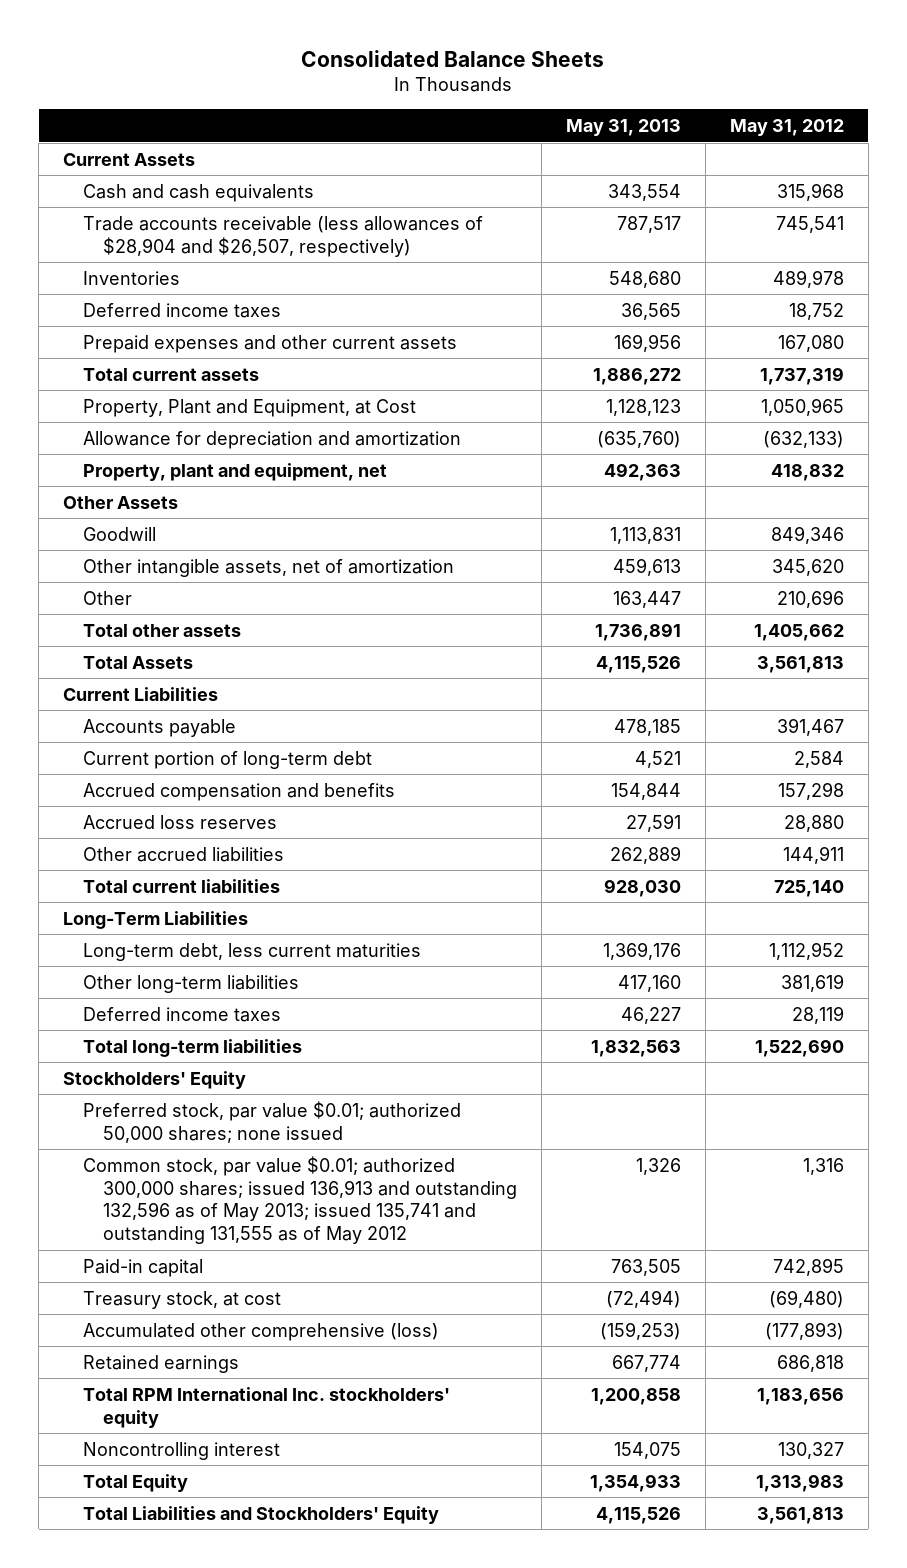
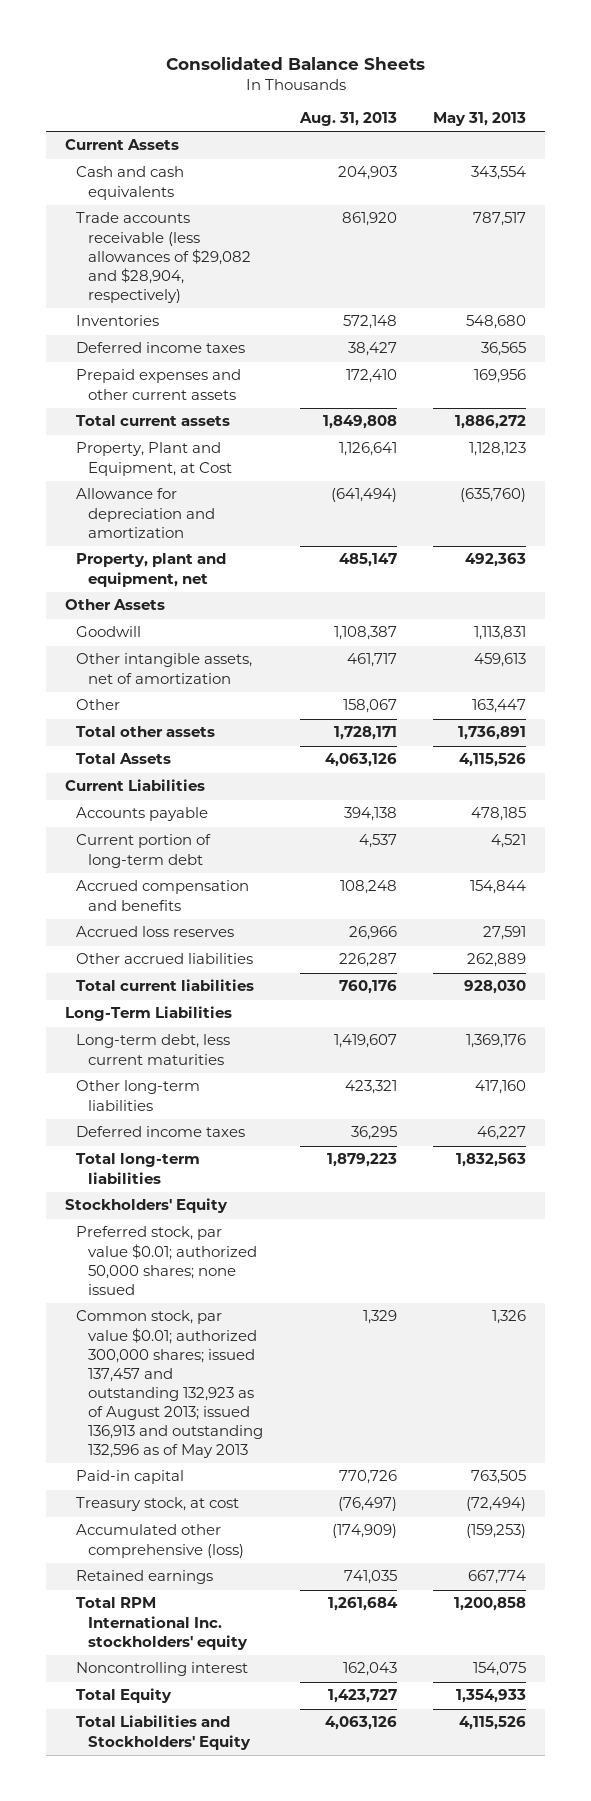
- | May 31, 2013 | May 31, 2012
+ | Aug. 31, 2013 | May 31, 2013
- Trade accounts receivable (less allowances of $28,904 and $26,507, respectively) | 787,517 | 745,541
+ Trade accounts receivable (less allowances of $29,082 and $28,904, respectively) | 861,920 | 787,517
- Common stock, par value $0.01; authorized 300,000 shares; issued 136,913 and outstanding 132,596 as of May 2013; issued 135,741 and outstanding 131,555 as of May 2012 | 1,326 | 1,316
+ Common stock, par value $0.01; authorized 300,000 shares; issued 137,457 and outstanding 132,923 as of August 2013; issued 136,913 and outstanding 132,596 as of May 2013 | 1,329 | 1,326

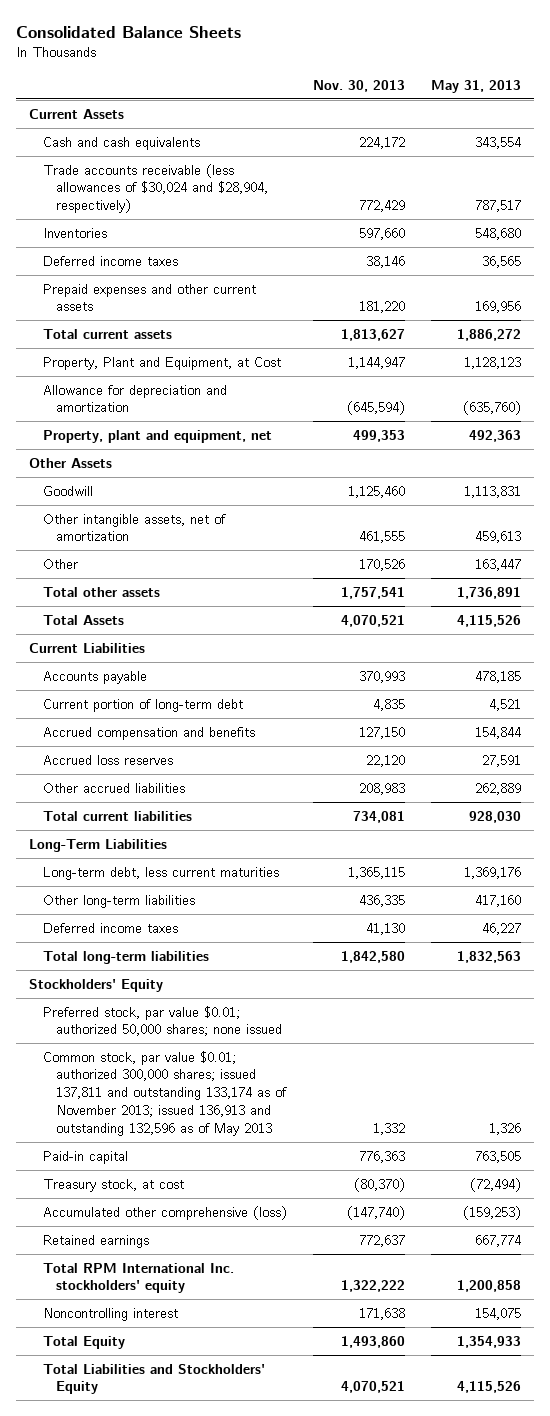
- | Aug. 31, 2013 | May 31, 2013
+ | Nov. 30, 2013 | May 31, 2013
- Trade accounts receivable (less allowances of $29,082 and $28,904, respectively) | 861,920 | 787,517
+ Trade accounts receivable (less allowances of $30,024 and $28,904, respectively) | 772,429 | 787,517
- Common stock, par value $0.01; authorized 300,000 shares; issued 137,457 and outstanding 132,923 as of August 2013; issued 136,913 and outstanding 132,596 as of May 2013 | 1,329 | 1,326
+ Common stock, par value $0.01; authorized 300,000 shares; issued 137,811 and outstanding 133,174 as of November 2013; issued 136,913 and outstanding 132,596 as of May 2013 | 1,332 | 1,326

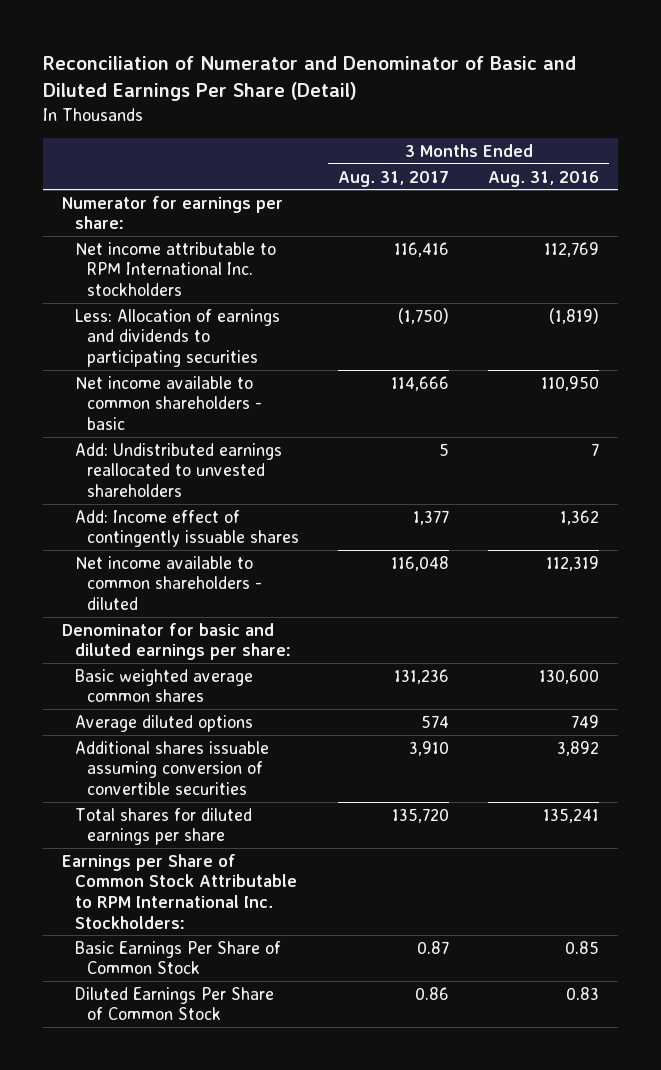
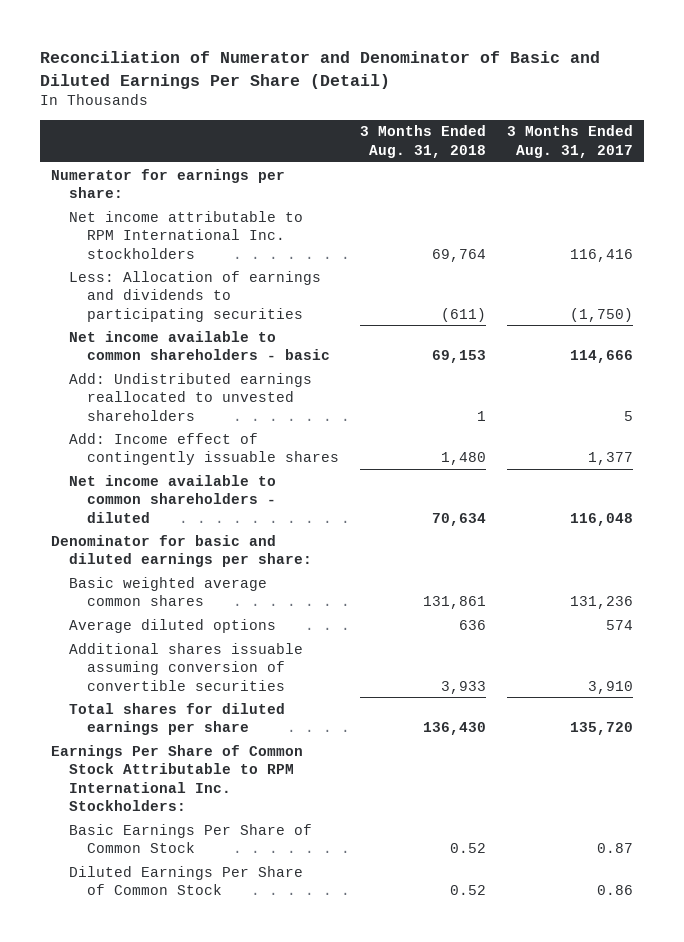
- | 3 Months Ended Aug. 31, 2017 | 3 Months Ended Aug. 31, 2016
+ | 3 Months Ended Aug. 31, 2018 | 3 Months Ended Aug. 31, 2017
- Earnings per Share of Common Stock Attributable to RPM International Inc. Stockholders:
+ Earnings Per Share of Common Stock Attributable to RPM International Inc. Stockholders:

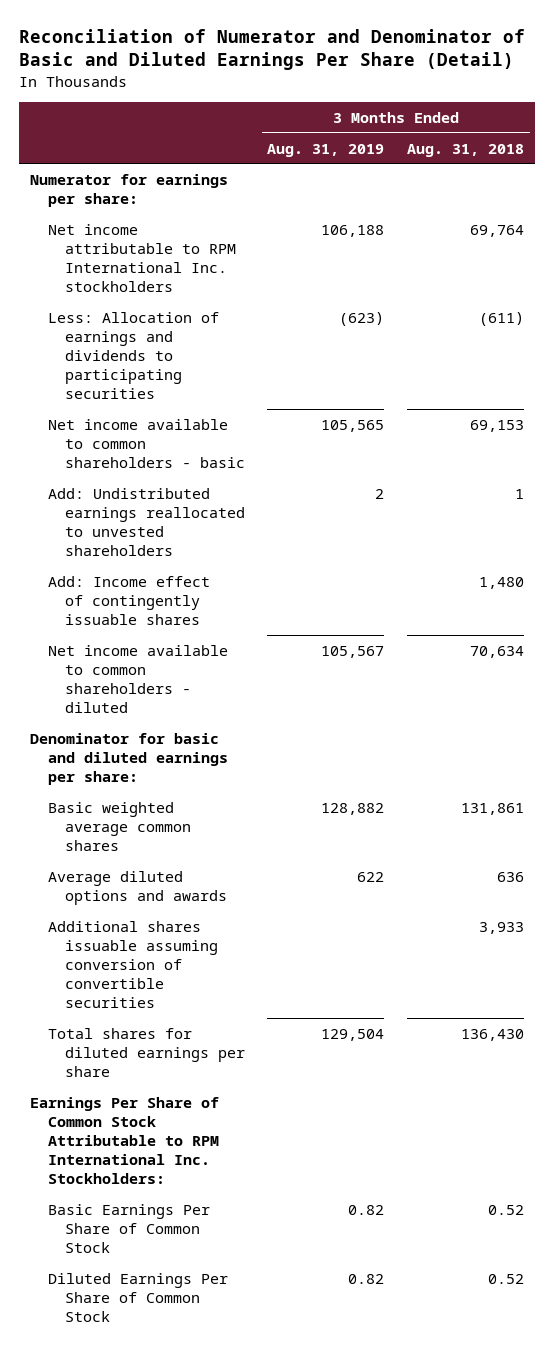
- | 3 Months Ended Aug. 31, 2018 | 3 Months Ended Aug. 31, 2017
+ | 3 Months Ended Aug. 31, 2019 | 3 Months Ended Aug. 31, 2018
- Average diluted options | 636 | 574
+ Average diluted options and awards | 622 | 636

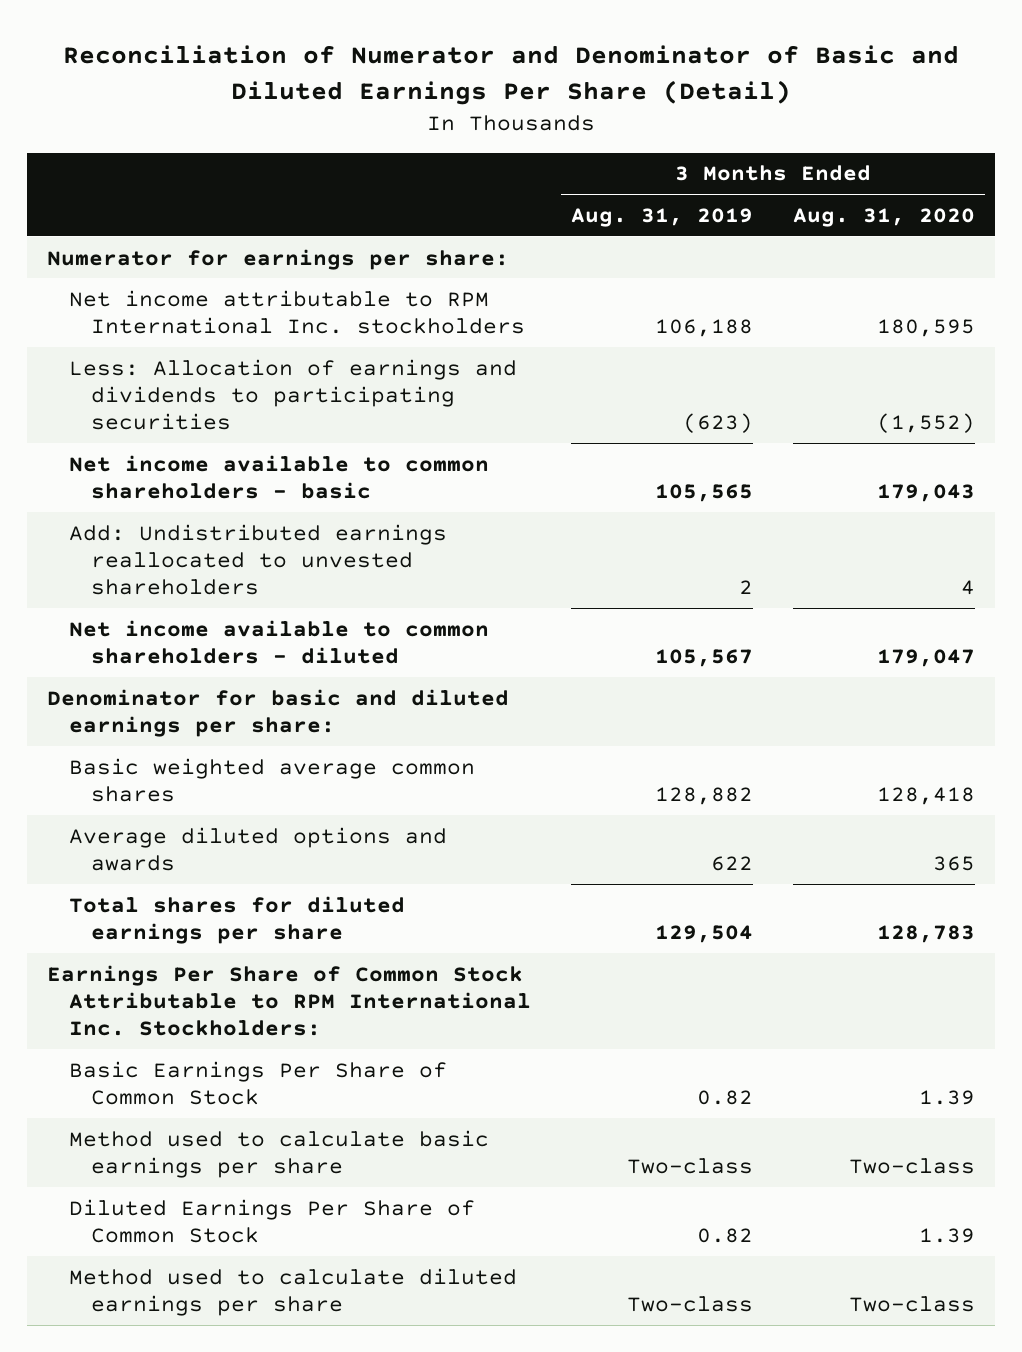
- | 3 Months Ended Aug. 31, 2019 | 3 Months Ended Aug. 31, 2018
+ | 3 Months Ended Aug. 31, 2019 | 3 Months Ended Aug. 31, 2020
- Add: Income effect of contingently issuable shares | | 1,480
- Additional shares issuable assuming conversion of convertible securities | | 3,933
+ Method used to calculate basic earnings per share | Two-class | Two-class
+ Method used to calculate diluted earnings per share | Two-class | Two-class

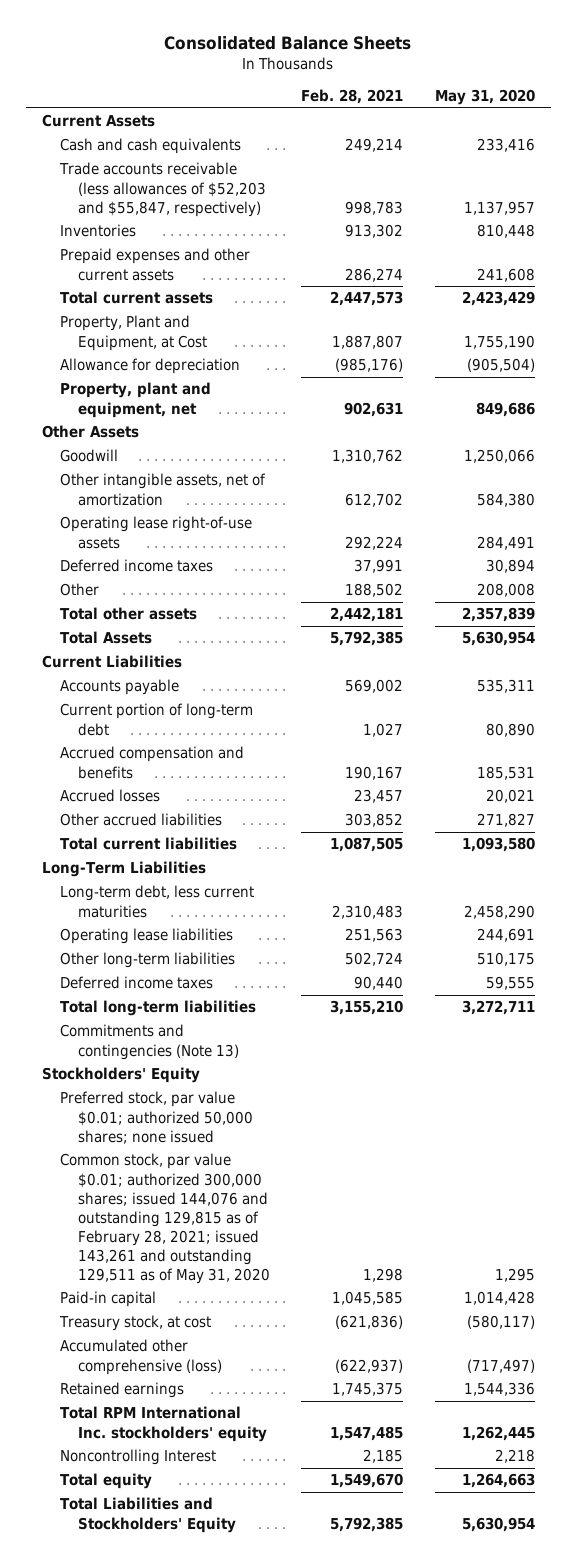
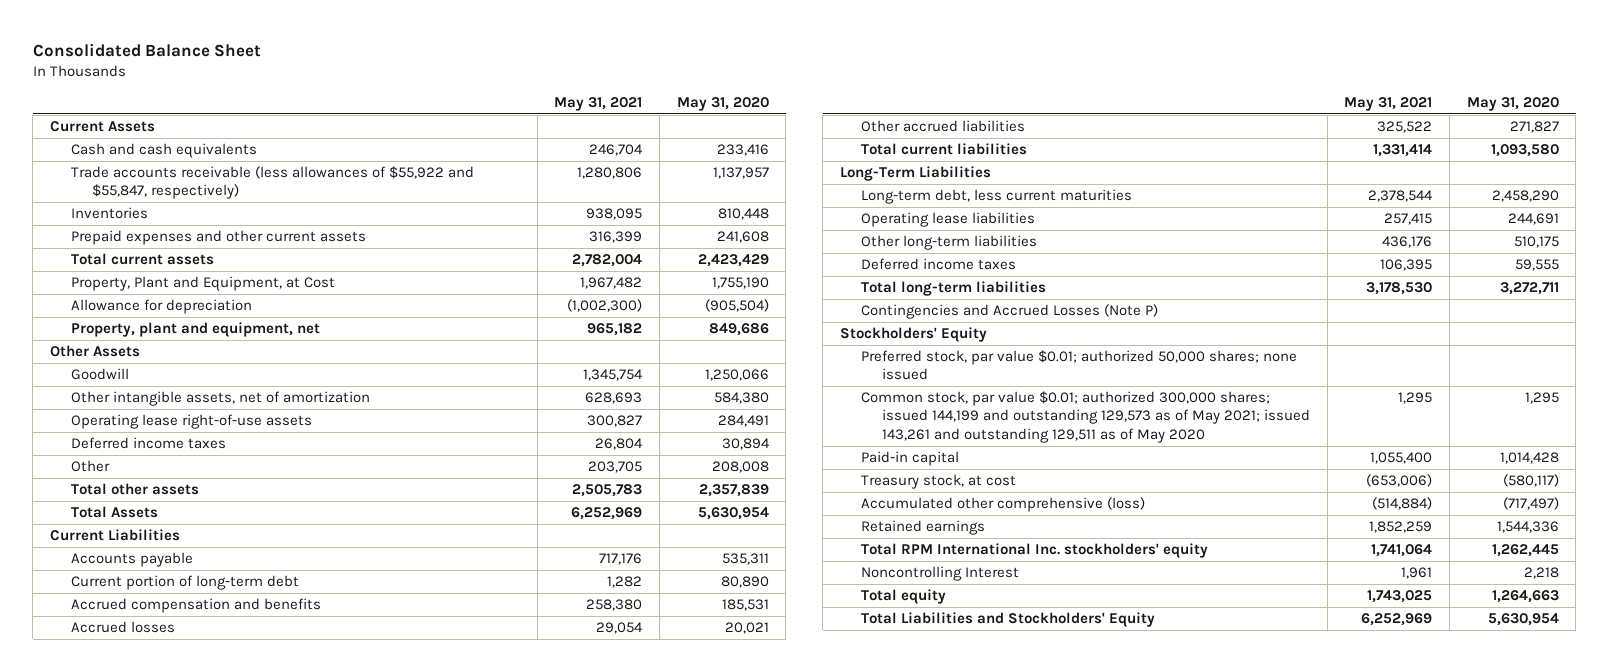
- Consolidated Balance Sheets
+ Consolidated Balance Sheet
- | Feb. 28, 2021 | May 31, 2020
+ | May 31, 2021 | May 31, 2020
- Trade accounts receivable (less allowances of $52,203 and $55,847, respectively) | 998,783 | 1,137,957
+ Trade accounts receivable (less allowances of $55,922 and $55,847, respectively) | 1,280,806 | 1,137,957
- Commitments and contingencies (Note 13)
+ Contingencies and Accrued Losses (Note P)
- Common stock, par value $0.01; authorized 300,000 shares; issued 144,076 and outstanding 129,815 as of February 28, 2021; issued 143,261 and outstanding 129,511 as of May 31, 2020 | 1,298 | 1,295
+ Common stock, par value $0.01; authorized 300,000 shares; issued 144,199 and outstanding 129,573 as of May 2021; issued 143,261 and outstanding 129,511 as of May 2020 | 1,295 | 1,295

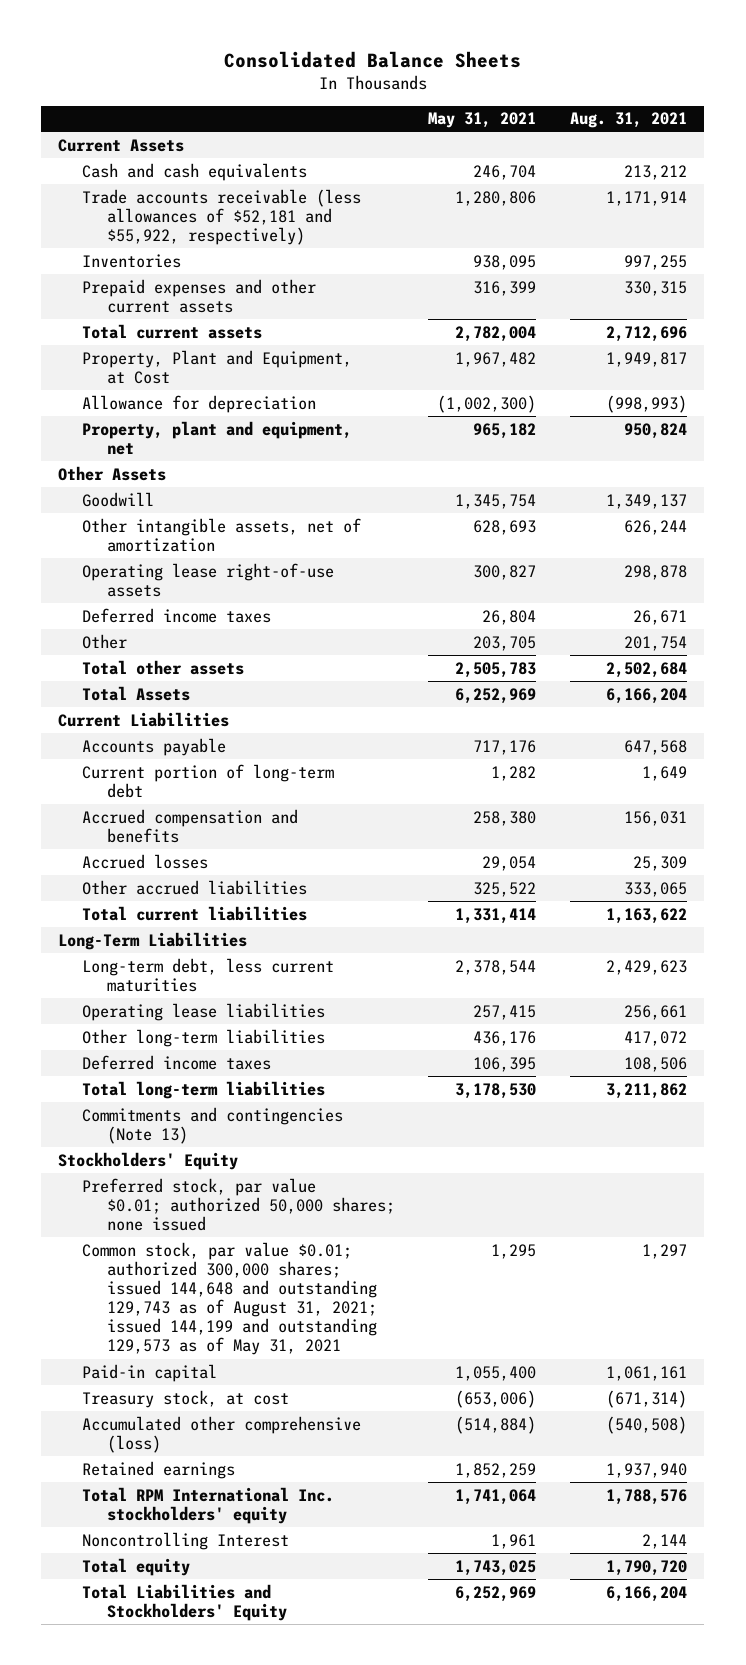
- Consolidated Balance Sheet
+ Consolidated Balance Sheets
- | May 31, 2021 | May 31, 2020
+ | May 31, 2021 | Aug. 31, 2021
- Trade accounts receivable (less allowances of $55,922 and $55,847, respectively) | 1,280,806 | 1,137,957
+ Trade accounts receivable (less allowances of $52,181 and $55,922, respectively) | 1,280,806 | 1,171,914
- Contingencies and Accrued Losses (Note P)
+ Commitments and contingencies (Note 13)
- Common stock, par value $0.01; authorized 300,000 shares; issued 144,199 and outstanding 129,573 as of May 2021; issued 143,261 and outstanding 129,511 as of May 2020 | 1,295 | 1,295
+ Common stock, par value $0.01; authorized 300,000 shares; issued 144,648 and outstanding 129,743 as of August 31, 2021; issued 144,199 and outstanding 129,573 as of May 31, 2021 | 1,295 | 1,297

